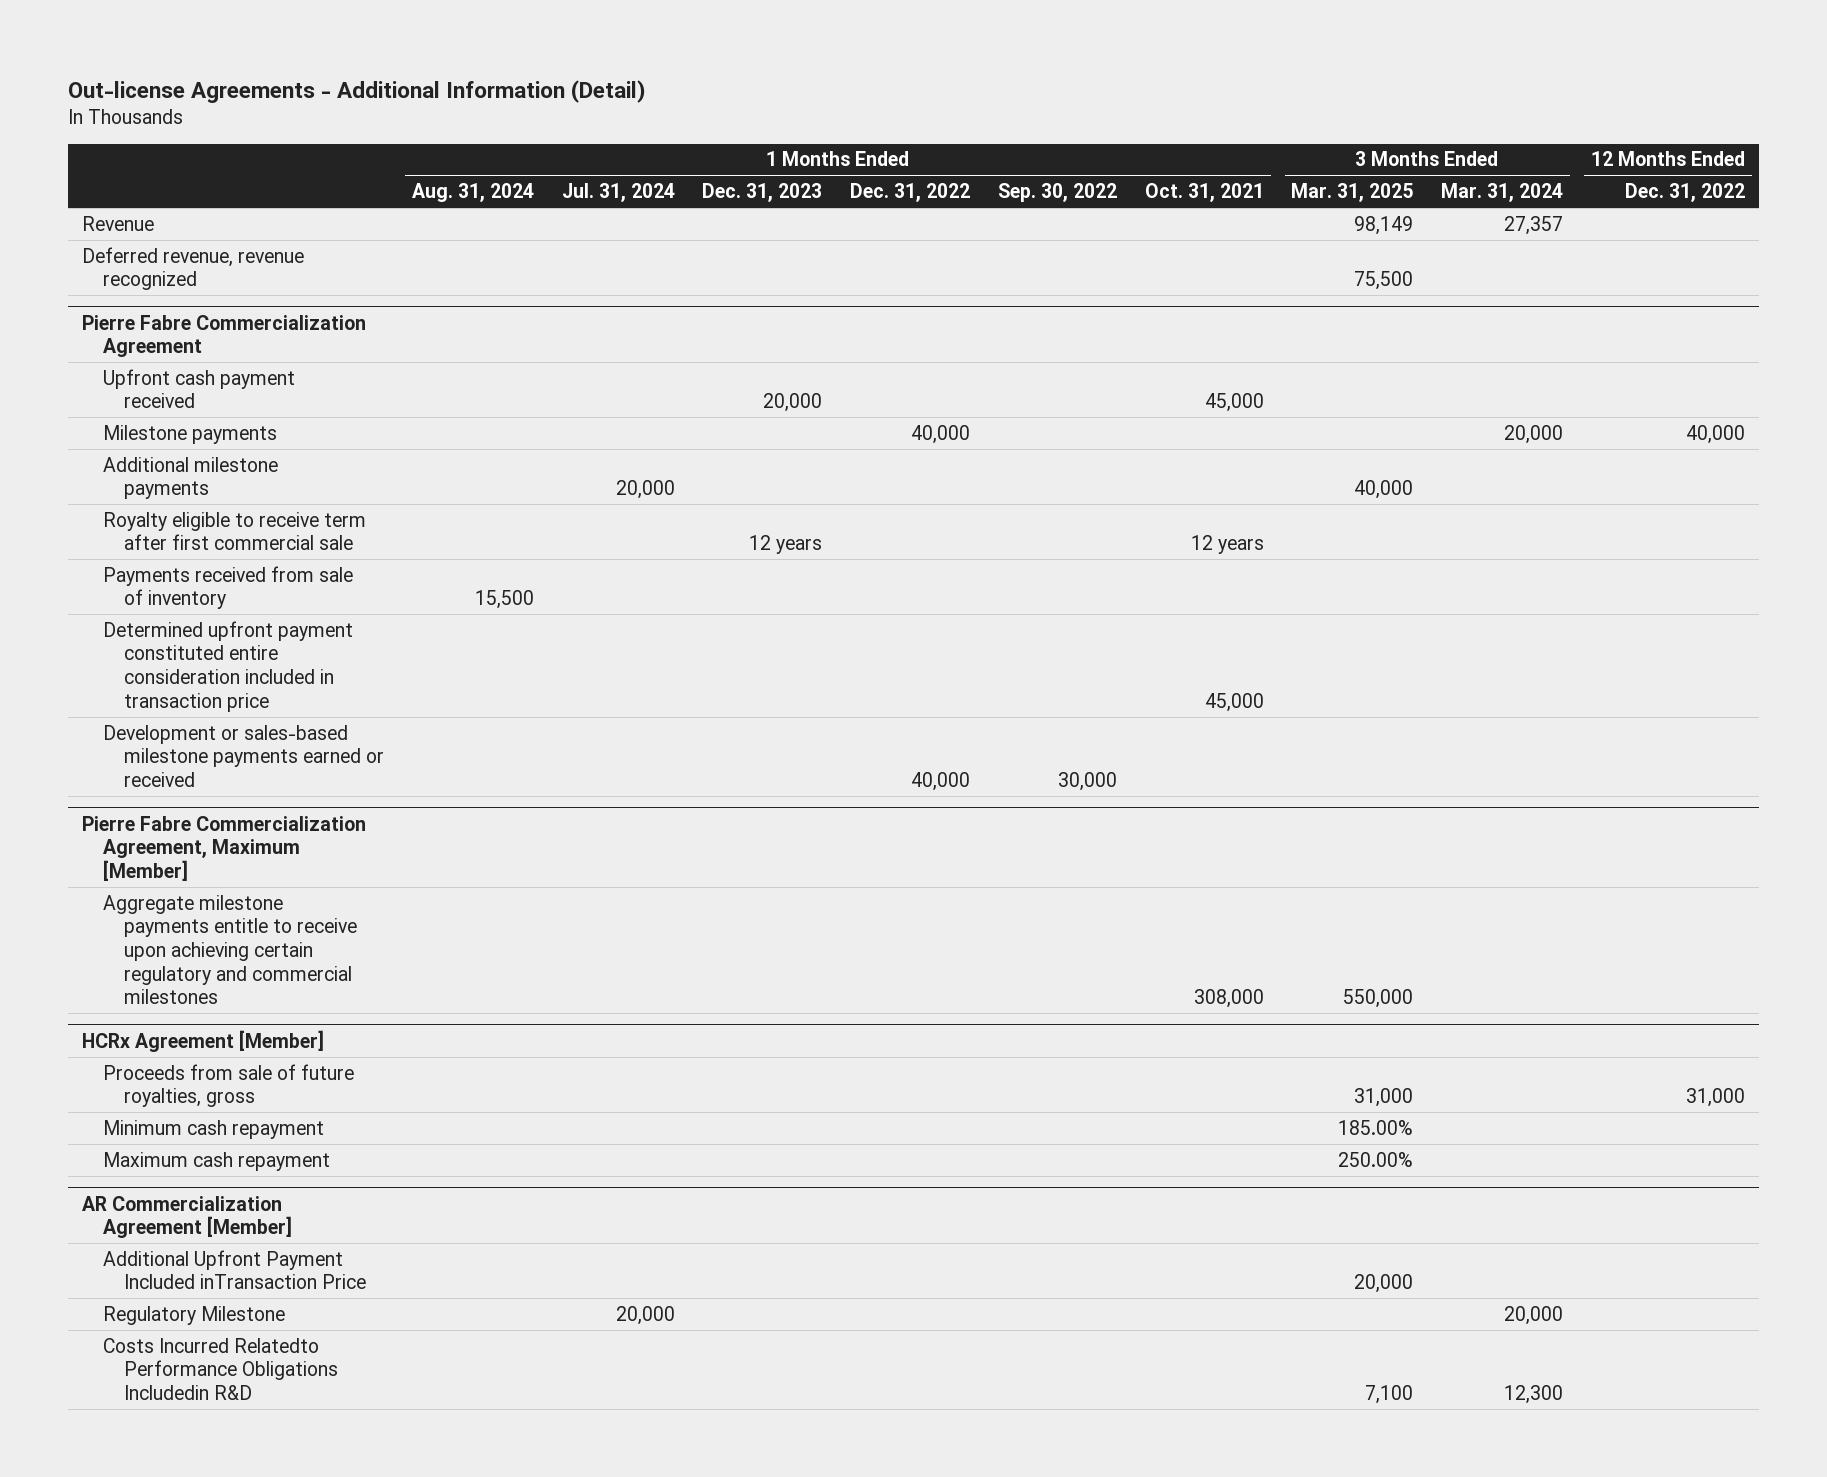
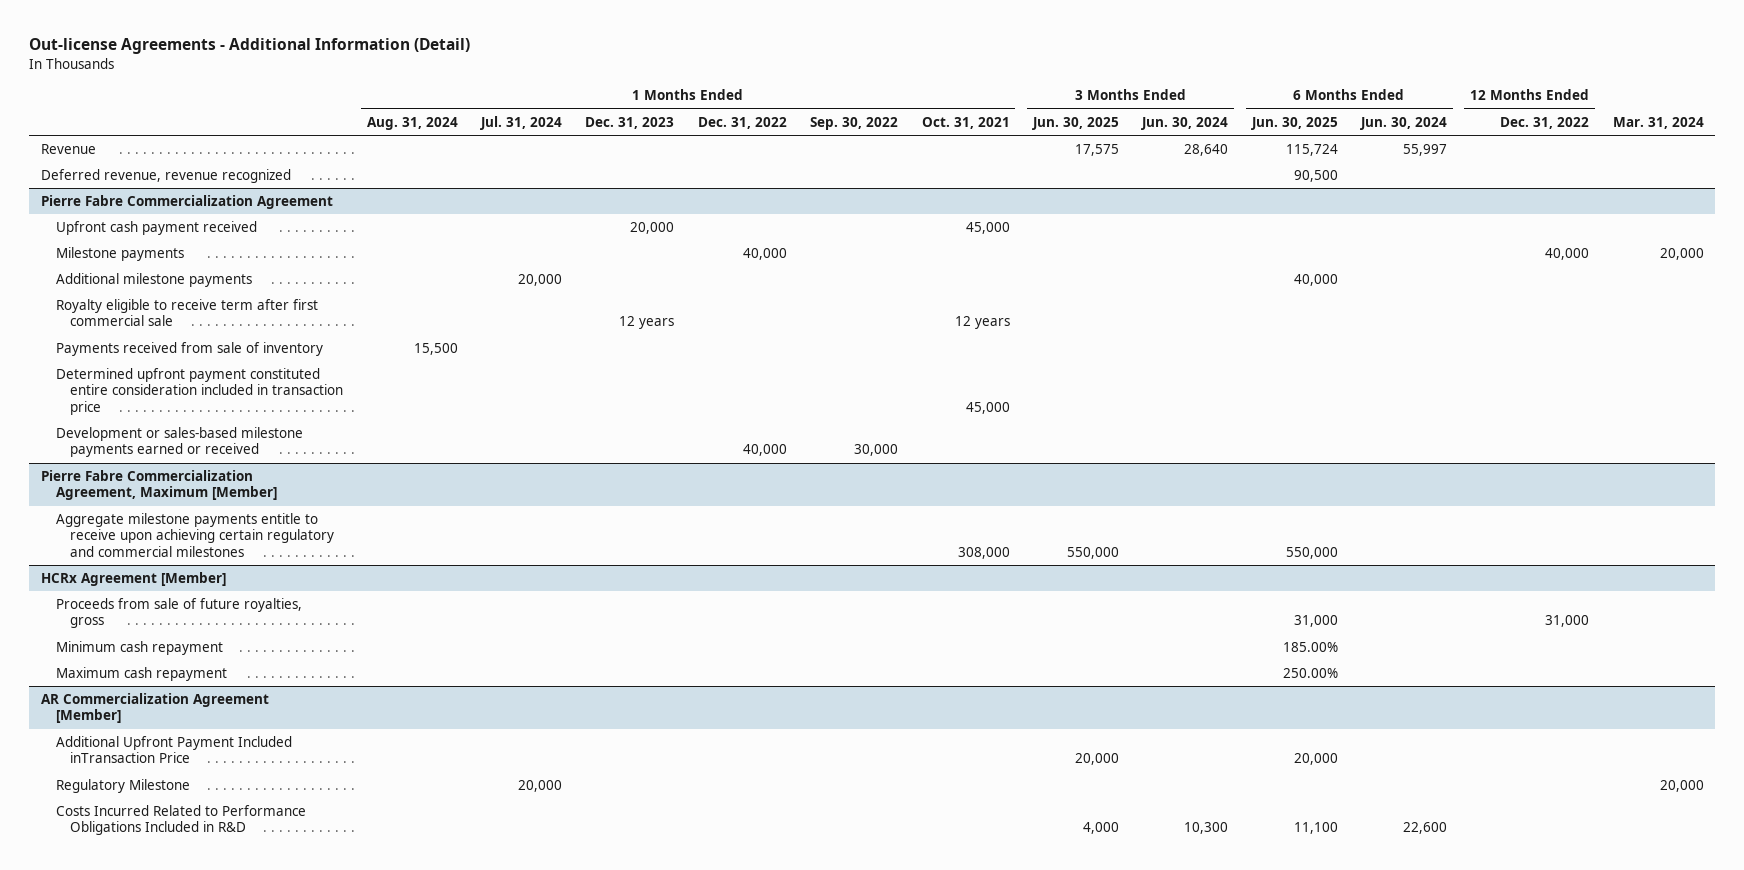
- | 1 Months Ended Aug. 31, 2024 | 1 Months Ended Jul. 31, 2024 | 1 Months Ended Dec. 31, 2023 | 1 Months Ended Dec. 31, 2022 | 1 Months Ended Sep. 30, 2022 | 1 Months Ended Oct. 31, 2021 | 3 Months Ended Mar. 31, 2025 | 3 Months Ended Mar. 31, 2024 | 12 Months Ended Dec. 31, 2022
+ | 1 Months Ended Aug. 31, 2024 | 1 Months Ended Jul. 31, 2024 | 1 Months Ended Dec. 31, 2023 | 1 Months Ended Dec. 31, 2022 | 1 Months Ended Sep. 30, 2022 | 1 Months Ended Oct. 31, 2021 | 3 Months Ended Jun. 30, 2025 | 3 Months Ended Jun. 30, 2024 | 6 Months Ended Jun. 30, 2025 | 6 Months Ended Jun. 30, 2024 | 12 Months Ended Dec. 31, 2022 | Mar. 31, 2024
@ AR Commercialization Agreement [Member]
- Costs Incurred Relatedto Performance Obligations Includedin R&D | | | | | | | 7,100 | 12,300 |
+ Costs Incurred Related to Performance Obligations Included in R&D | | | | | | | 4,000 | 10,300 | 11,100 | 22,600 | |

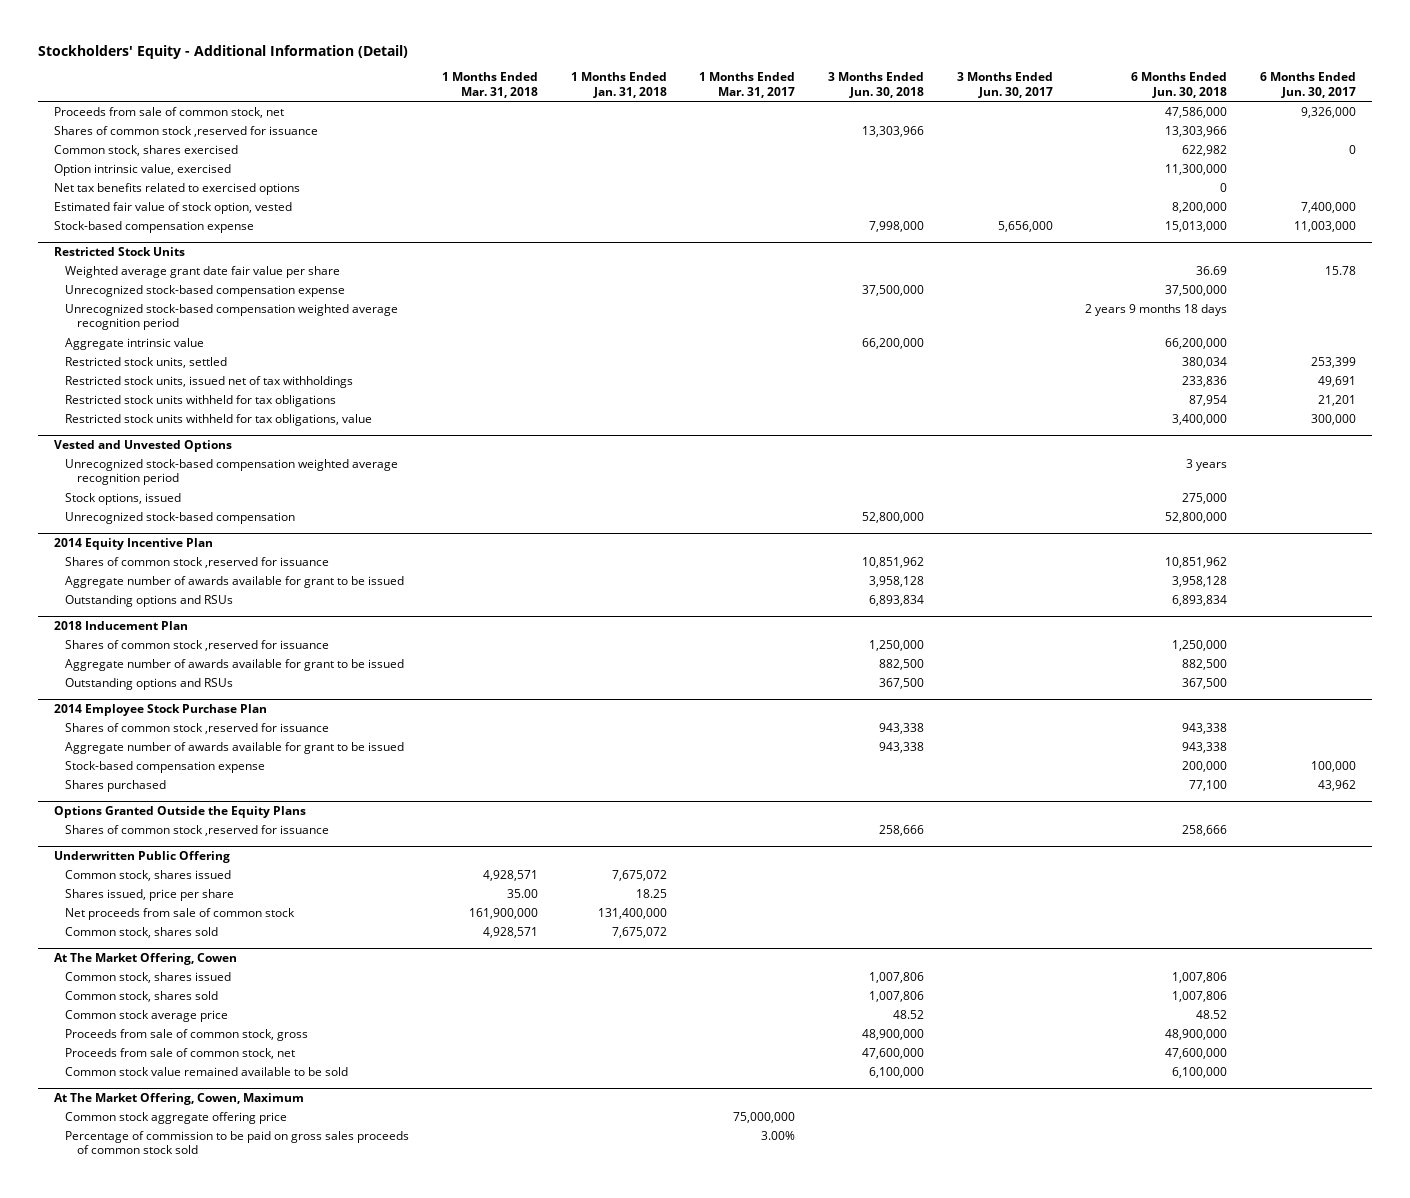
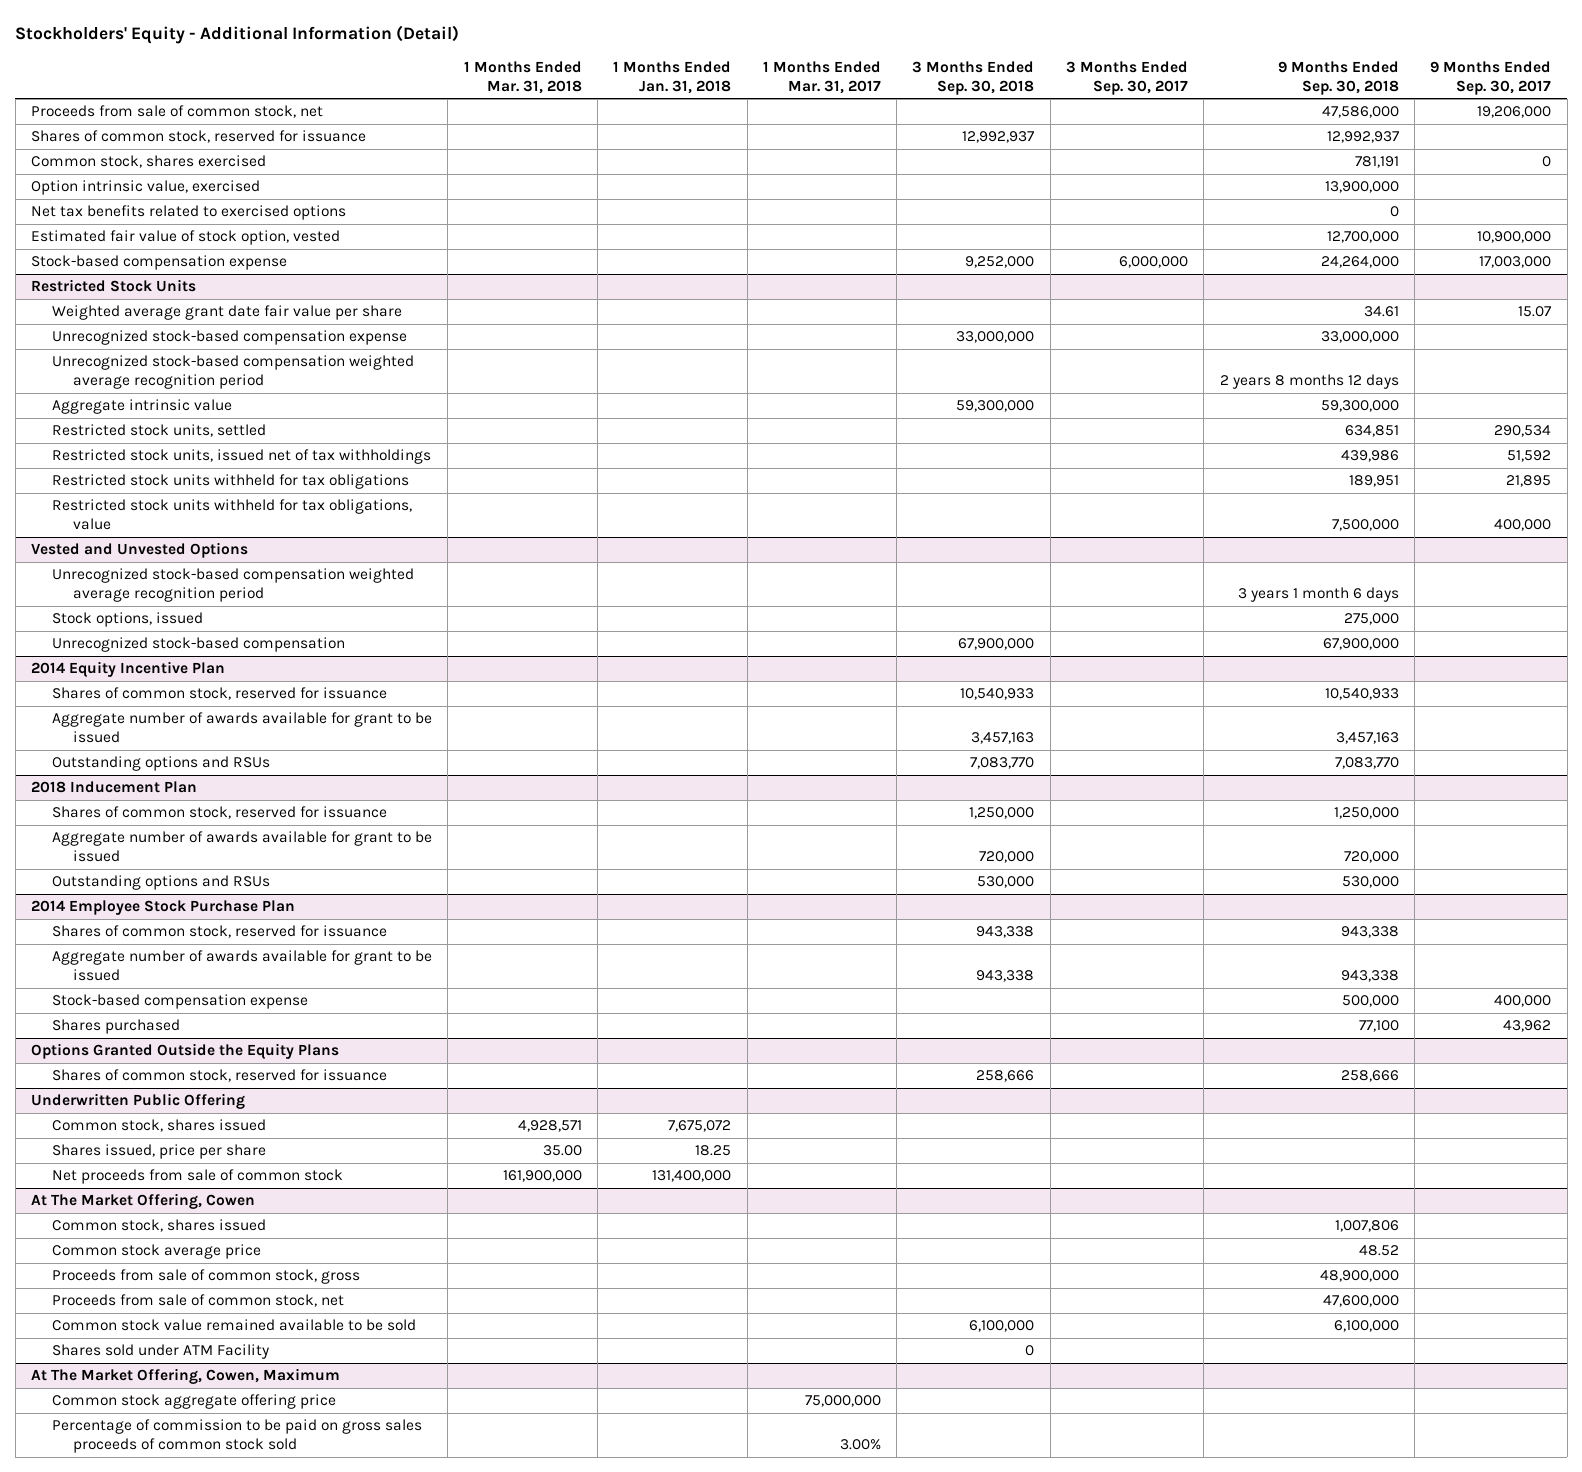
- | 1 Months Ended Mar. 31, 2018 | 1 Months Ended Jan. 31, 2018 | 1 Months Ended Mar. 31, 2017 | 3 Months Ended Jun. 30, 2018 | 3 Months Ended Jun. 30, 2017 | 6 Months Ended Jun. 30, 2018 | 6 Months Ended Jun. 30, 2017
+ | 1 Months Ended Mar. 31, 2018 | 1 Months Ended Jan. 31, 2018 | 1 Months Ended Mar. 31, 2017 | 3 Months Ended Sep. 30, 2018 | 3 Months Ended Sep. 30, 2017 | 9 Months Ended Sep. 30, 2018 | 9 Months Ended Sep. 30, 2017
- Shares of common stock ,reserved for issuance | | | | 13,303,966 | | 13,303,966 |
+ Shares of common stock, reserved for issuance | | | | 12,992,937 | | 12,992,937 |
@ 2014 Equity Incentive Plan
- Shares of common stock ,reserved for issuance | | | | 10,851,962 | | 10,851,962 |
+ Shares of common stock, reserved for issuance | | | | 10,540,933 | | 10,540,933 |
@ 2018 Inducement Plan
- Shares of common stock ,reserved for issuance | | | | 1,250,000 | | 1,250,000 |
+ Shares of common stock, reserved for issuance | | | | 1,250,000 | | 1,250,000 |
@ 2014 Employee Stock Purchase Plan
- Shares of common stock ,reserved for issuance | | | | 943,338 | | 943,338 |
+ Shares of common stock, reserved for issuance | | | | 943,338 | | 943,338 |
@ Options Granted Outside the Equity Plans
- Shares of common stock ,reserved for issuance | | | | 258,666 | | 258,666 |
+ Shares of common stock, reserved for issuance | | | | 258,666 | | 258,666 |
@ Underwritten Public Offering
- Common stock, shares sold | 4,928,571 | 7,675,072 | | | | |
@ At The Market Offering, Cowen
- Common stock, shares sold | | | | 1,007,806 | | 1,007,806 |
+ Shares sold under ATM Facility | | | | 0 | | |

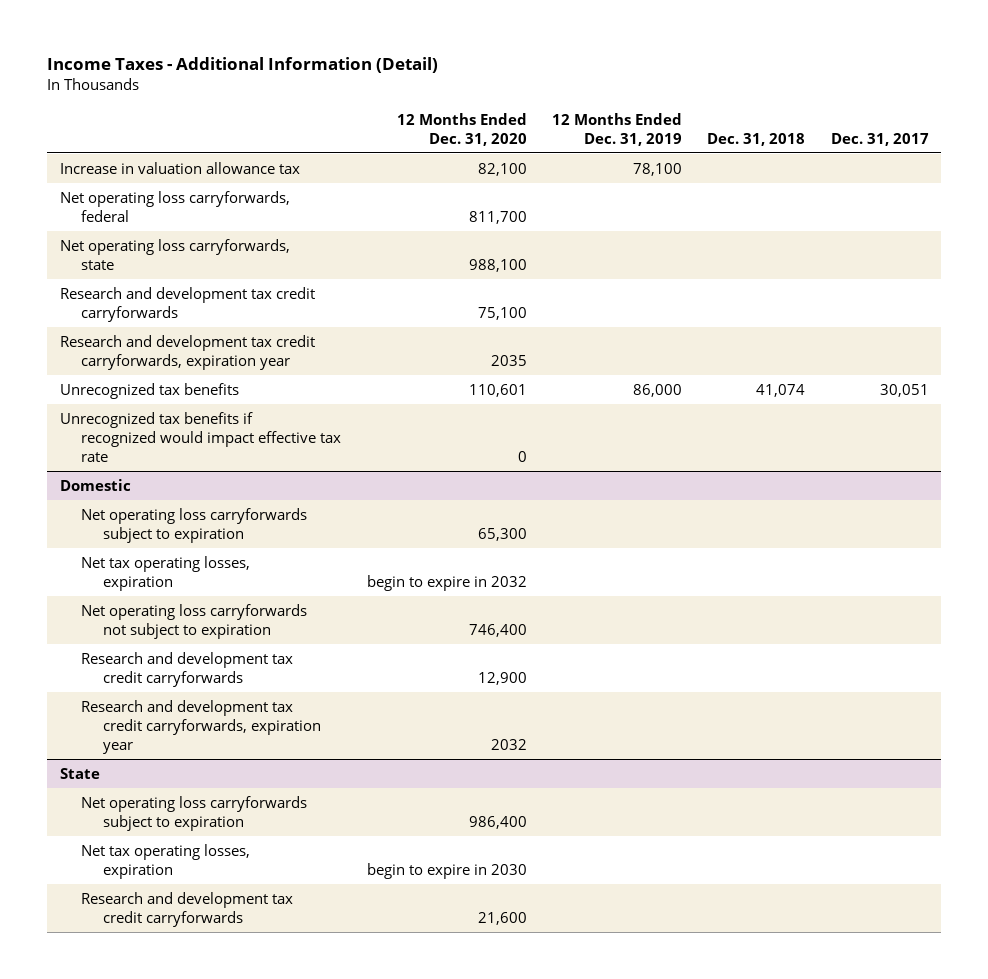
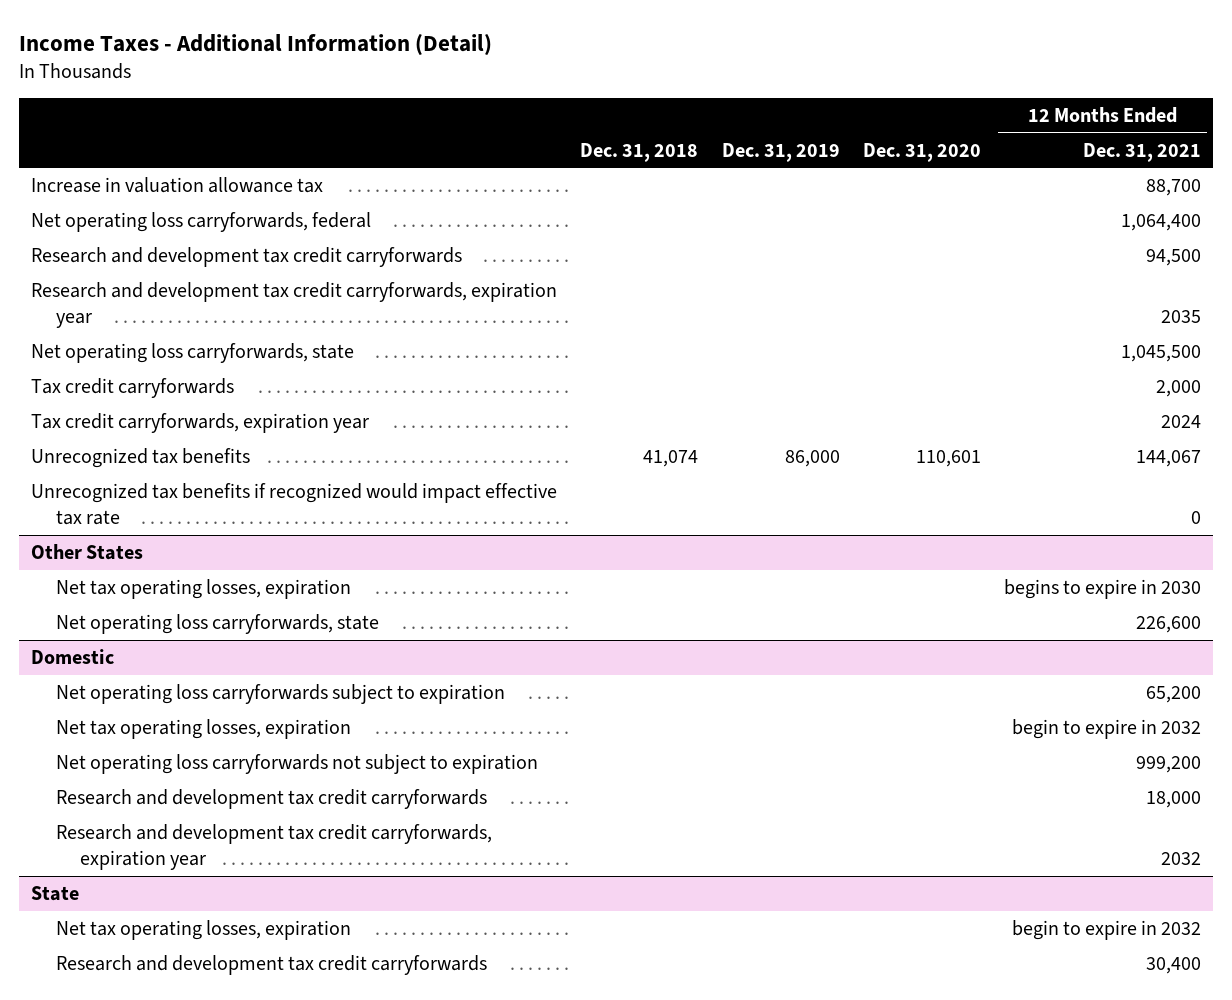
- | 12 Months Ended Dec. 31, 2020 | 12 Months Ended Dec. 31, 2019 | Dec. 31, 2018 | Dec. 31, 2017
+ | Dec. 31, 2018 | Dec. 31, 2019 | Dec. 31, 2020 | 12 Months Ended Dec. 31, 2021
moved down: Net operating loss carryforwards, state | | | | 1,045,500
+ Tax credit carryforwards | | | | 2,000
+ Tax credit carryforwards, expiration year | | | | 2024
+ Other States
+ Net tax operating losses, expiration | | | | begins to expire in 2030
+ Net operating loss carryforwards, state | | | | 226,600
@ State
- Net operating loss carryforwards subject to expiration | 986,400 | | |

